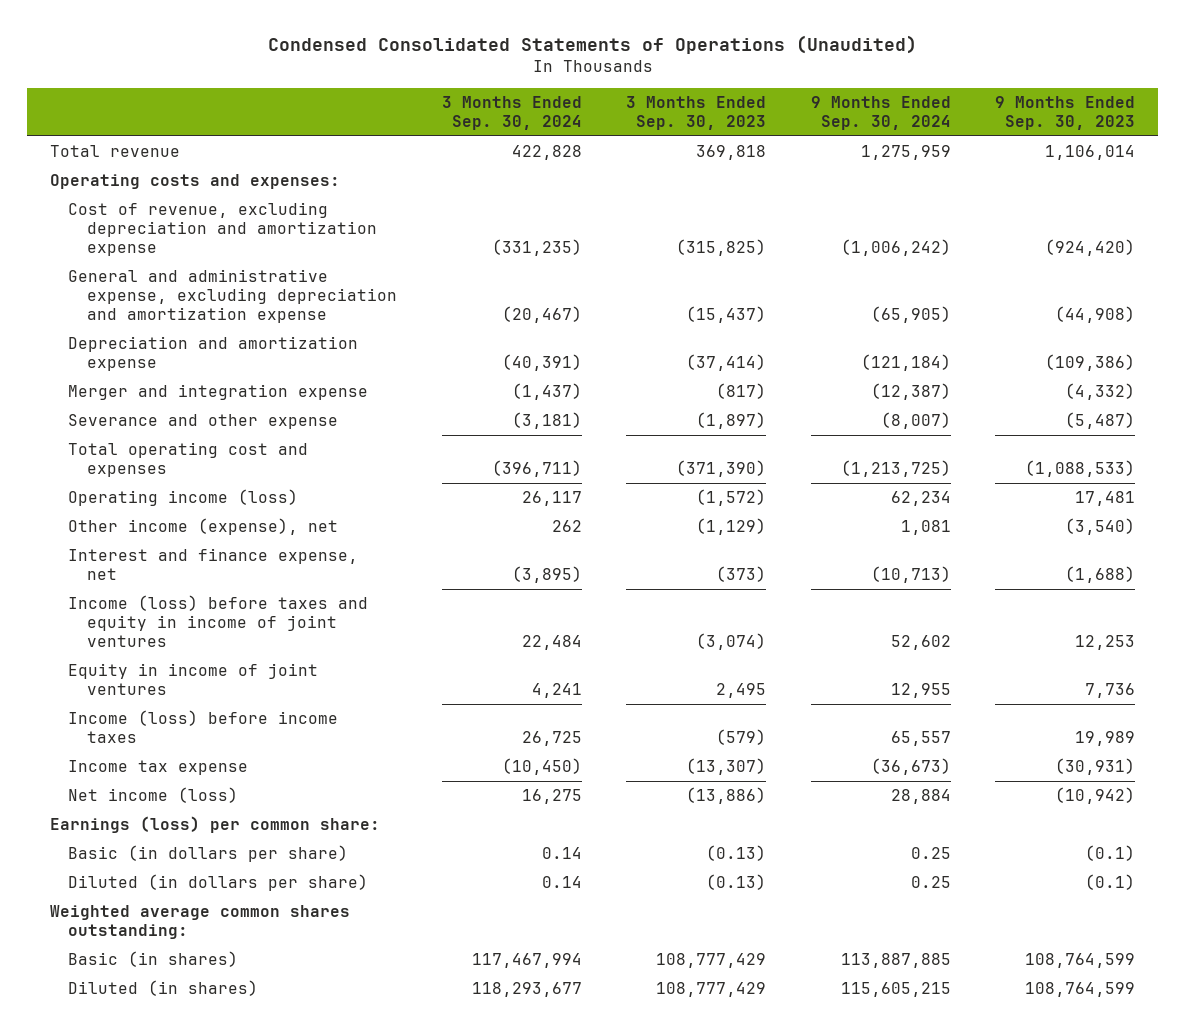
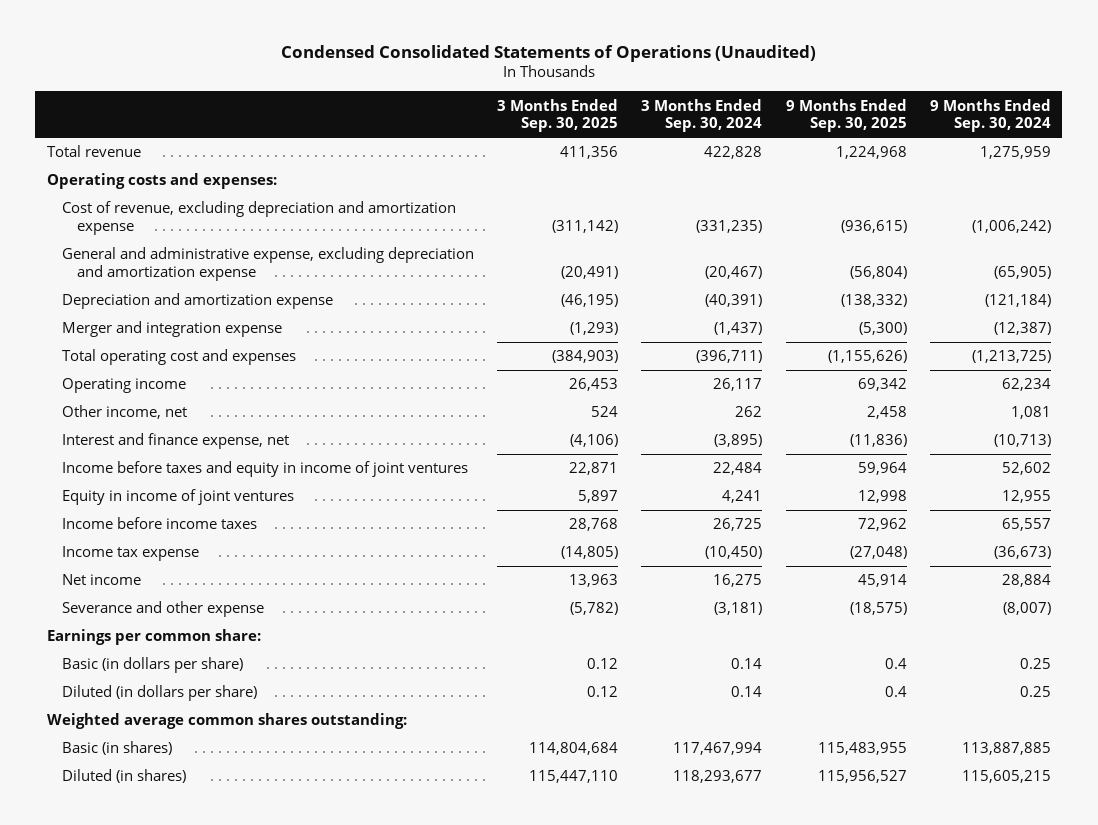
- | 3 Months Ended Sep. 30, 2024 | 3 Months Ended Sep. 30, 2023 | 9 Months Ended Sep. 30, 2024 | 9 Months Ended Sep. 30, 2023
+ | 3 Months Ended Sep. 30, 2025 | 3 Months Ended Sep. 30, 2024 | 9 Months Ended Sep. 30, 2025 | 9 Months Ended Sep. 30, 2024
- Operating income (loss) | 26,117 | (1,572) | 62,234 | 17,481
- Other income (expense), net | 262 | (1,129) | 1,081 | (3,540)
+ Operating income | 26,453 | 26,117 | 69,342 | 62,234
+ Other income, net | 524 | 262 | 2,458 | 1,081
- Income (loss) before taxes and equity in income of joint ventures | 22,484 | (3,074) | 52,602 | 12,253
+ Income before taxes and equity in income of joint ventures | 22,871 | 22,484 | 59,964 | 52,602
- Income (loss) before income taxes | 26,725 | (579) | 65,557 | 19,989
+ Income before income taxes | 28,768 | 26,725 | 72,962 | 65,557
- Net income (loss) | 16,275 | (13,886) | 28,884 | (10,942)
- Earnings (loss) per common share:
+ Net income | 13,963 | 16,275 | 45,914 | 28,884
moved down: Severance and other expense | (5,782) | (3,181) | (18,575) | (8,007)
+ Earnings per common share:

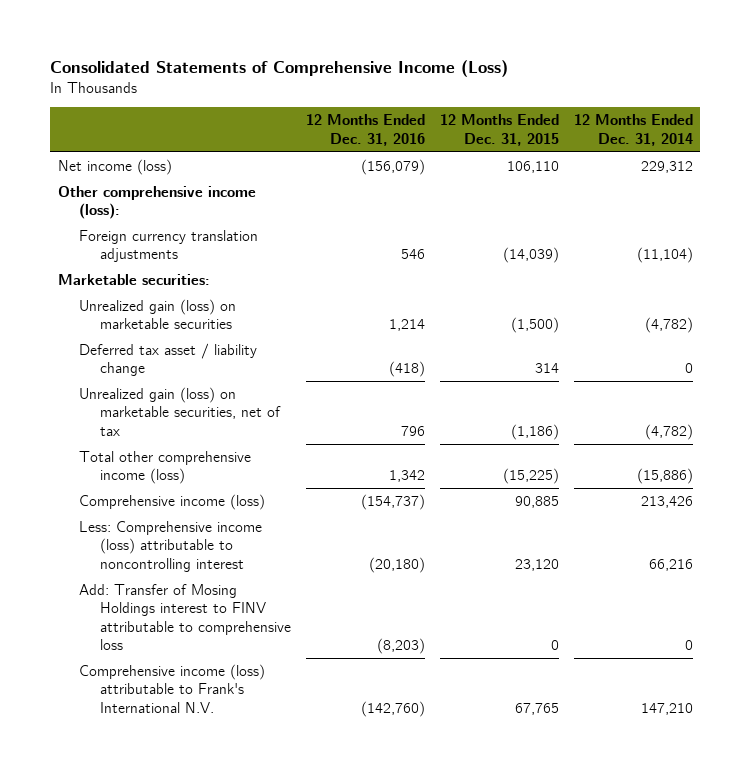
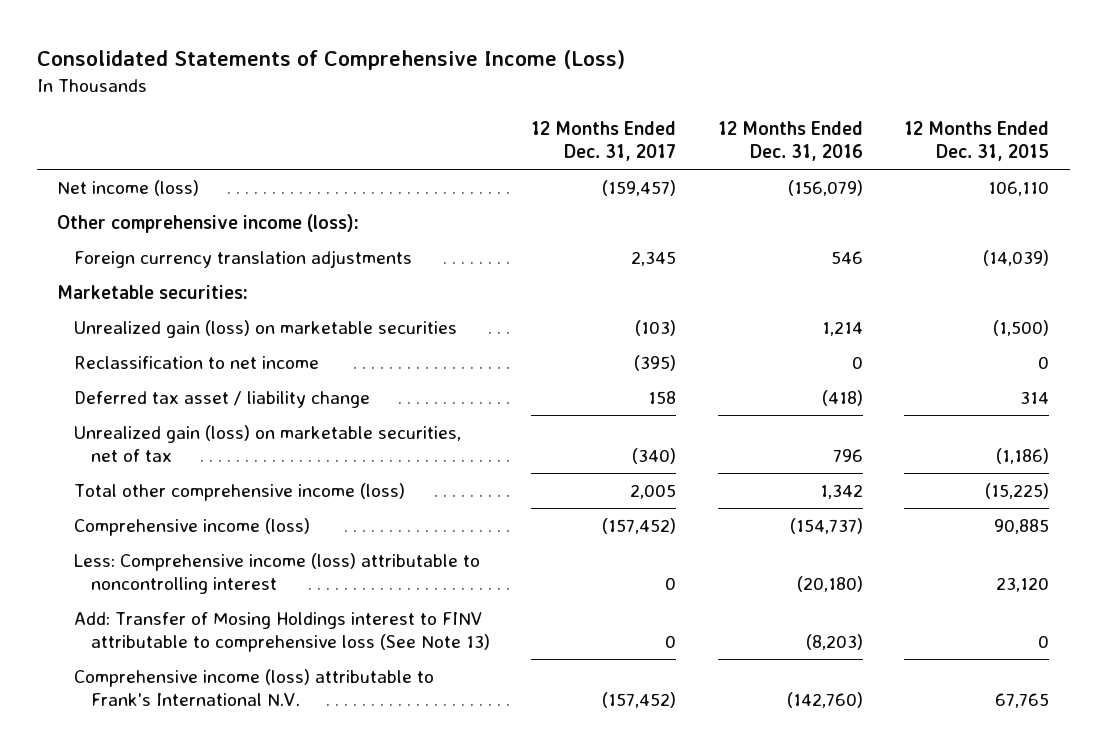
- | 12 Months Ended Dec. 31, 2016 | 12 Months Ended Dec. 31, 2015 | 12 Months Ended Dec. 31, 2014
+ | 12 Months Ended Dec. 31, 2017 | 12 Months Ended Dec. 31, 2016 | 12 Months Ended Dec. 31, 2015
+ Reclassification to net income | (395) | 0 | 0
- Add: Transfer of Mosing Holdings interest to FINV attributable to comprehensive loss | (8,203) | 0 | 0
+ Add: Transfer of Mosing Holdings interest to FINV attributable to comprehensive loss (See Note 13) | 0 | (8,203) | 0

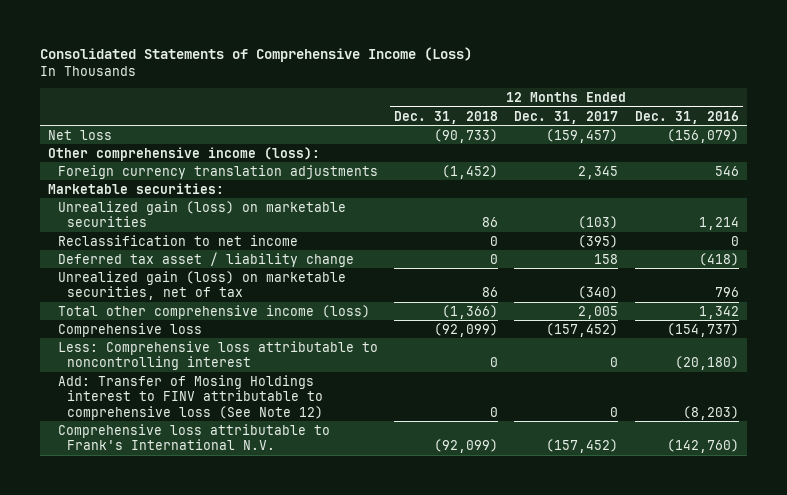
- | 12 Months Ended Dec. 31, 2017 | 12 Months Ended Dec. 31, 2016 | 12 Months Ended Dec. 31, 2015
+ | 12 Months Ended Dec. 31, 2018 | 12 Months Ended Dec. 31, 2017 | 12 Months Ended Dec. 31, 2016
- Net income (loss) | (159,457) | (156,079) | 106,110
+ Net loss | (90,733) | (159,457) | (156,079)
- Comprehensive income (loss) | (157,452) | (154,737) | 90,885
- Less: Comprehensive income (loss) attributable to noncontrolling interest | 0 | (20,180) | 23,120
- Add: Transfer of Mosing Holdings interest to FINV attributable to comprehensive loss (See Note 13) | 0 | (8,203) | 0
- Comprehensive income (loss) attributable to Frank's International N.V. | (157,452) | (142,760) | 67,765
+ Comprehensive loss | (92,099) | (157,452) | (154,737)
+ Less: Comprehensive loss attributable to noncontrolling interest | 0 | 0 | (20,180)
+ Add: Transfer of Mosing Holdings interest to FINV attributable to comprehensive loss (See Note 12) | 0 | 0 | (8,203)
+ Comprehensive loss attributable to Frank's International N.V. | (92,099) | (157,452) | (142,760)

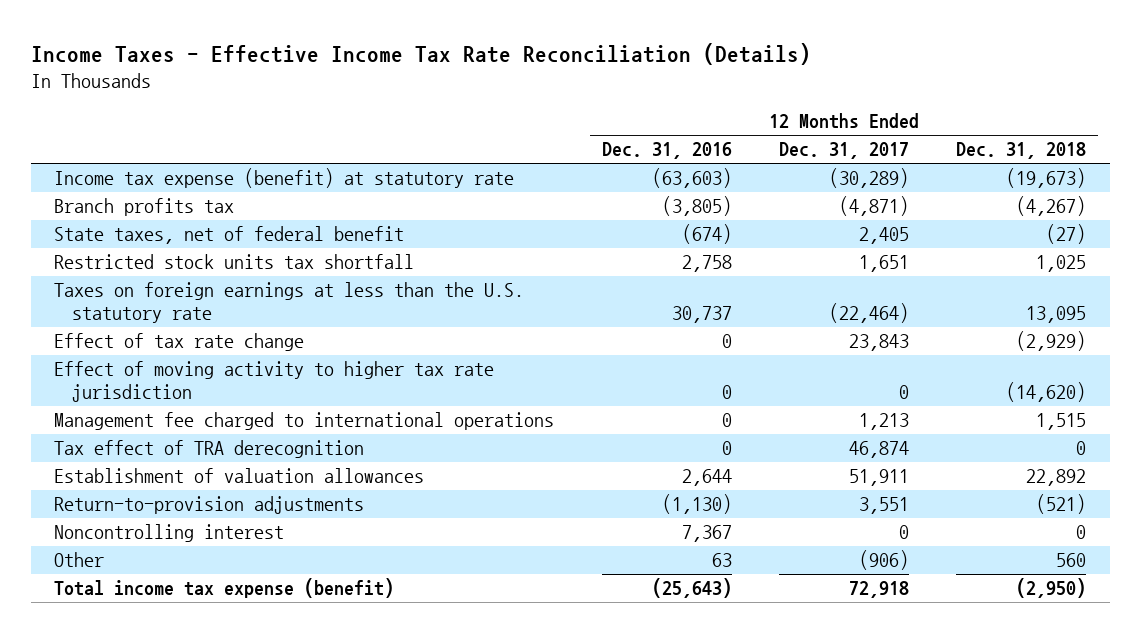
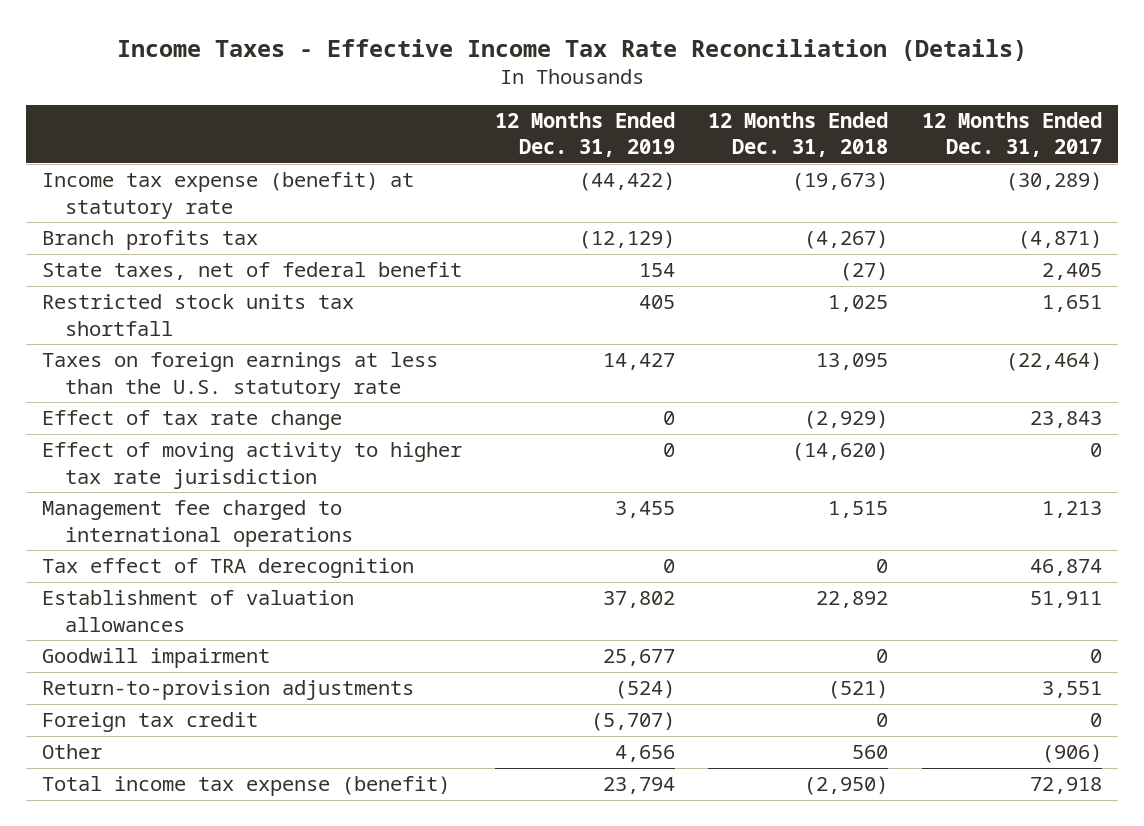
- | 12 Months Ended Dec. 31, 2016 | 12 Months Ended Dec. 31, 2017 | 12 Months Ended Dec. 31, 2018
+ | 12 Months Ended Dec. 31, 2019 | 12 Months Ended Dec. 31, 2018 | 12 Months Ended Dec. 31, 2017
+ Goodwill impairment | 25,677 | 0 | 0
- Noncontrolling interest | 7,367 | 0 | 0
+ Foreign tax credit | (5,707) | 0 | 0

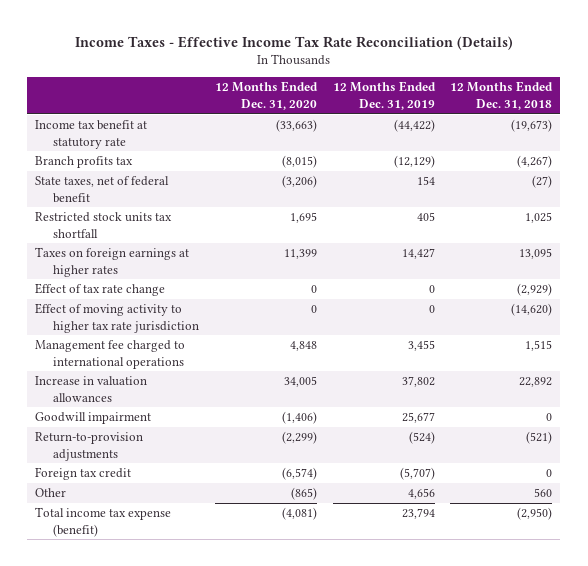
- | 12 Months Ended Dec. 31, 2019 | 12 Months Ended Dec. 31, 2018 | 12 Months Ended Dec. 31, 2017
+ | 12 Months Ended Dec. 31, 2020 | 12 Months Ended Dec. 31, 2019 | 12 Months Ended Dec. 31, 2018
- Income tax expense (benefit) at statutory rate | (44,422) | (19,673) | (30,289)
+ Income tax benefit at statutory rate | (33,663) | (44,422) | (19,673)
- Taxes on foreign earnings at less than the U.S. statutory rate | 14,427 | 13,095 | (22,464)
+ Taxes on foreign earnings at higher rates | 11,399 | 14,427 | 13,095
- Tax effect of TRA derecognition | 0 | 0 | 46,874
- Establishment of valuation allowances | 37,802 | 22,892 | 51,911
+ Increase in valuation allowances | 34,005 | 37,802 | 22,892

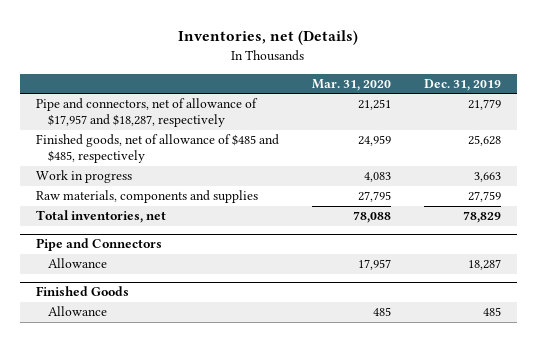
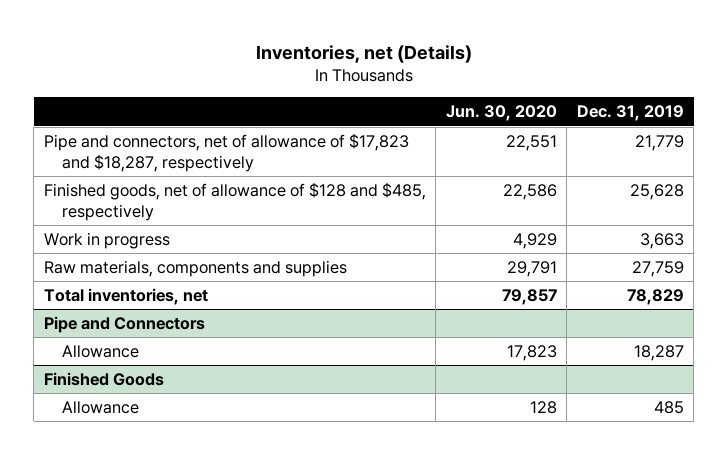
- | Mar. 31, 2020 | Dec. 31, 2019
+ | Jun. 30, 2020 | Dec. 31, 2019
- Pipe and connectors, net of allowance of $17,957 and $18,287, respectively | 21,251 | 21,779
- Finished goods, net of allowance of $485 and $485, respectively | 24,959 | 25,628
+ Pipe and connectors, net of allowance of $17,823 and $18,287, respectively | 22,551 | 21,779
+ Finished goods, net of allowance of $128 and $485, respectively | 22,586 | 25,628

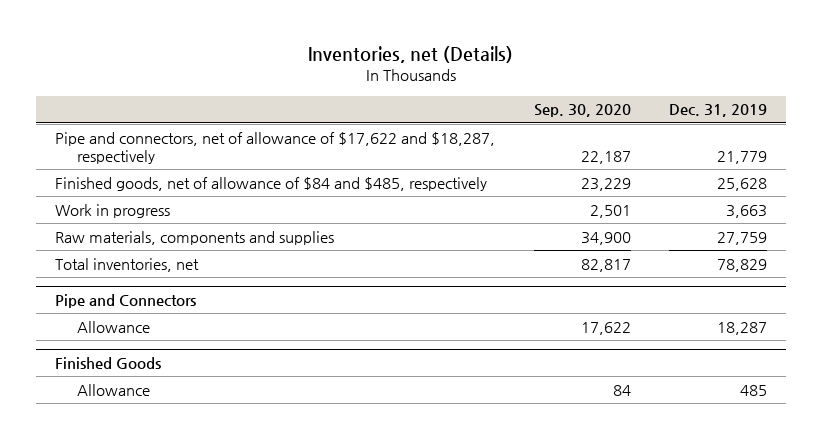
- | Jun. 30, 2020 | Dec. 31, 2019
+ | Sep. 30, 2020 | Dec. 31, 2019
- Pipe and connectors, net of allowance of $17,823 and $18,287, respectively | 22,551 | 21,779
- Finished goods, net of allowance of $128 and $485, respectively | 22,586 | 25,628
+ Pipe and connectors, net of allowance of $17,622 and $18,287, respectively | 22,187 | 21,779
+ Finished goods, net of allowance of $84 and $485, respectively | 23,229 | 25,628

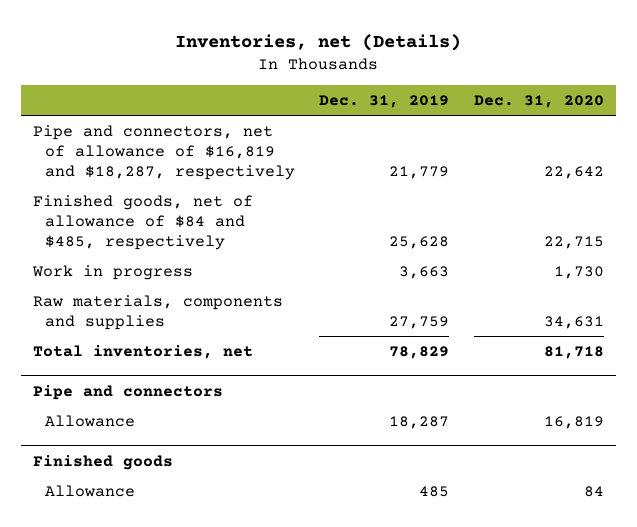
- | Sep. 30, 2020 | Dec. 31, 2019
+ | Dec. 31, 2019 | Dec. 31, 2020
- Pipe and connectors, net of allowance of $17,622 and $18,287, respectively | 22,187 | 21,779
+ Pipe and connectors, net of allowance of $16,819 and $18,287, respectively | 21,779 | 22,642
- Pipe and Connectors
+ Pipe and connectors
- Finished Goods
+ Finished goods

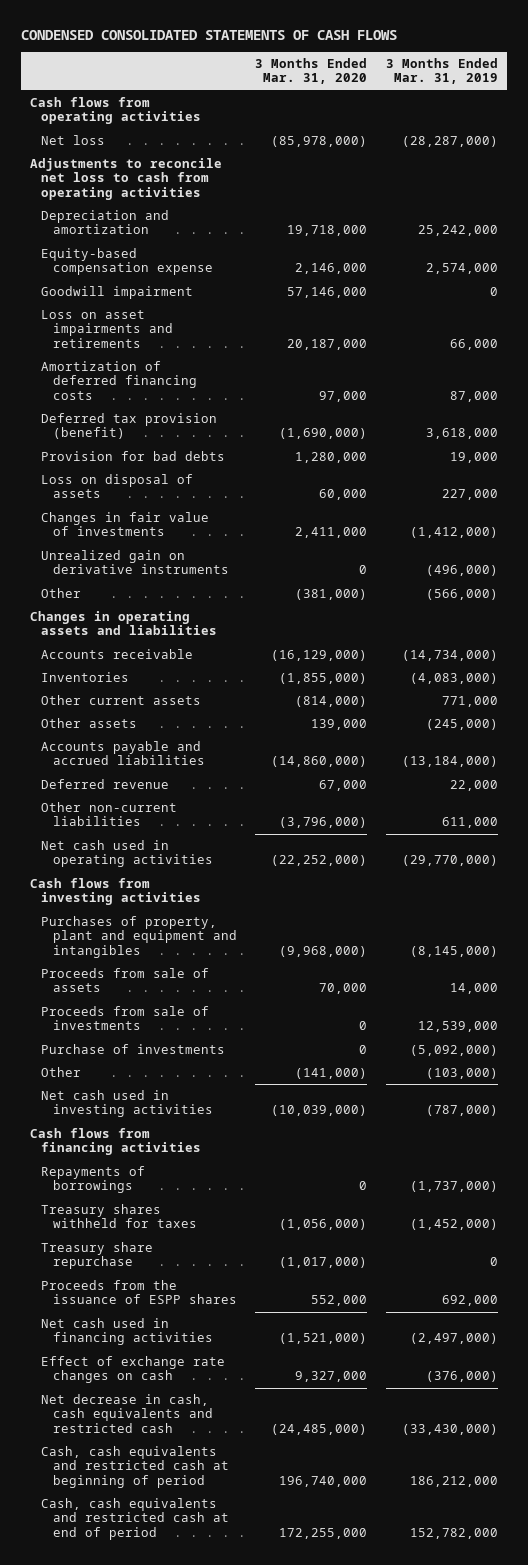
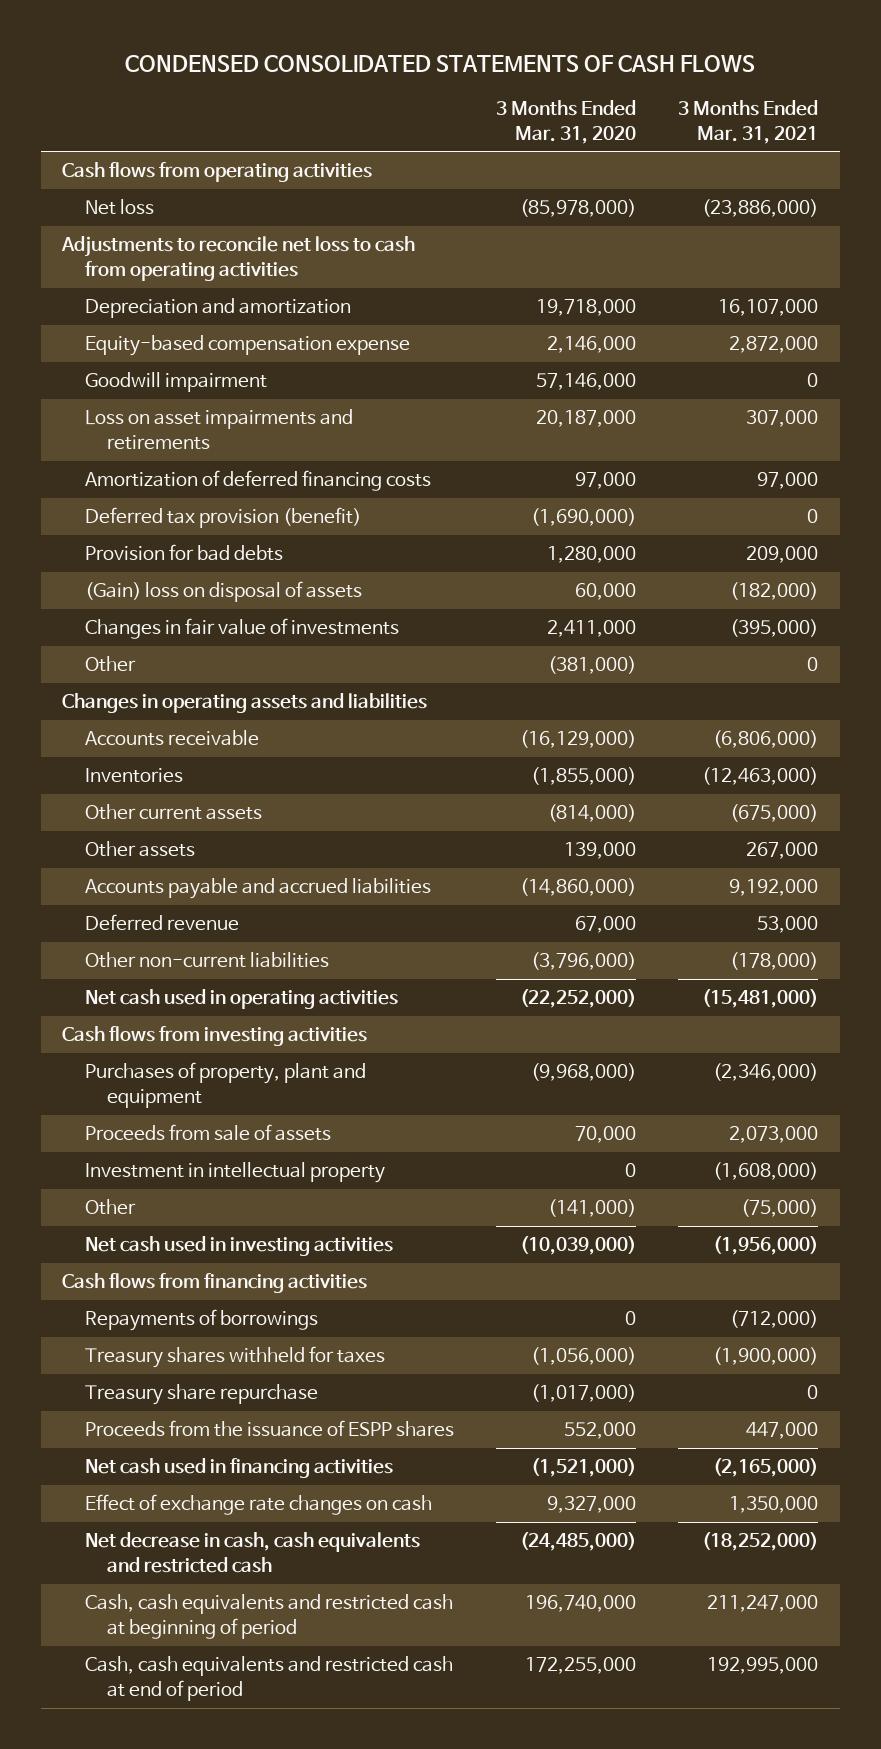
- | 3 Months Ended Mar. 31, 2020 | 3 Months Ended Mar. 31, 2019
+ | 3 Months Ended Mar. 31, 2020 | 3 Months Ended Mar. 31, 2021
- Loss on disposal of assets | 60,000 | 227,000
+ (Gain) loss on disposal of assets | 60,000 | (182,000)
- Unrealized gain on derivative instruments | 0 | (496,000)
- Purchases of property, plant and equipment and intangibles | (9,968,000) | (8,145,000)
+ Purchases of property, plant and equipment | (9,968,000) | (2,346,000)
- Proceeds from sale of investments | 0 | 12,539,000
- Purchase of investments | 0 | (5,092,000)
+ Investment in intellectual property | 0 | (1,608,000)

